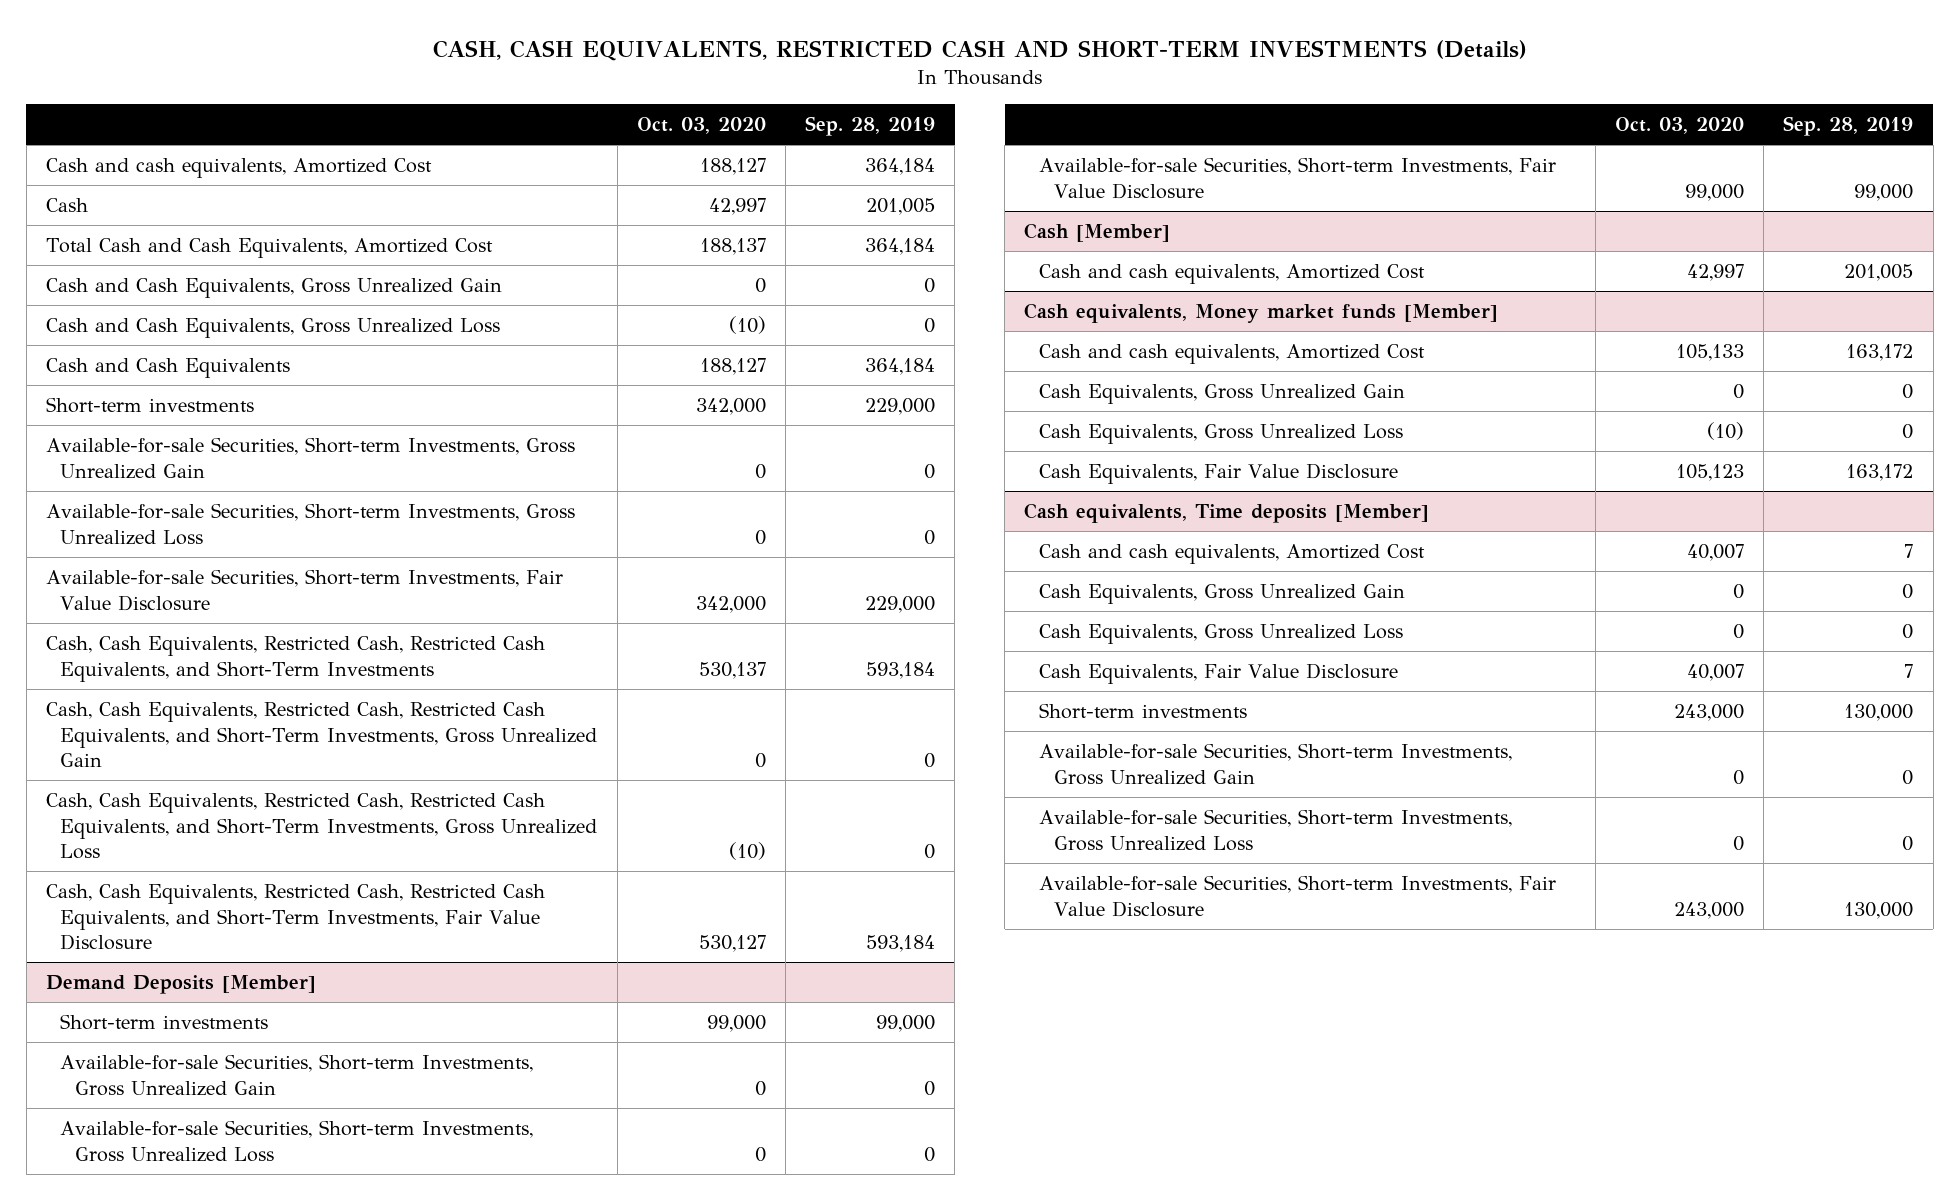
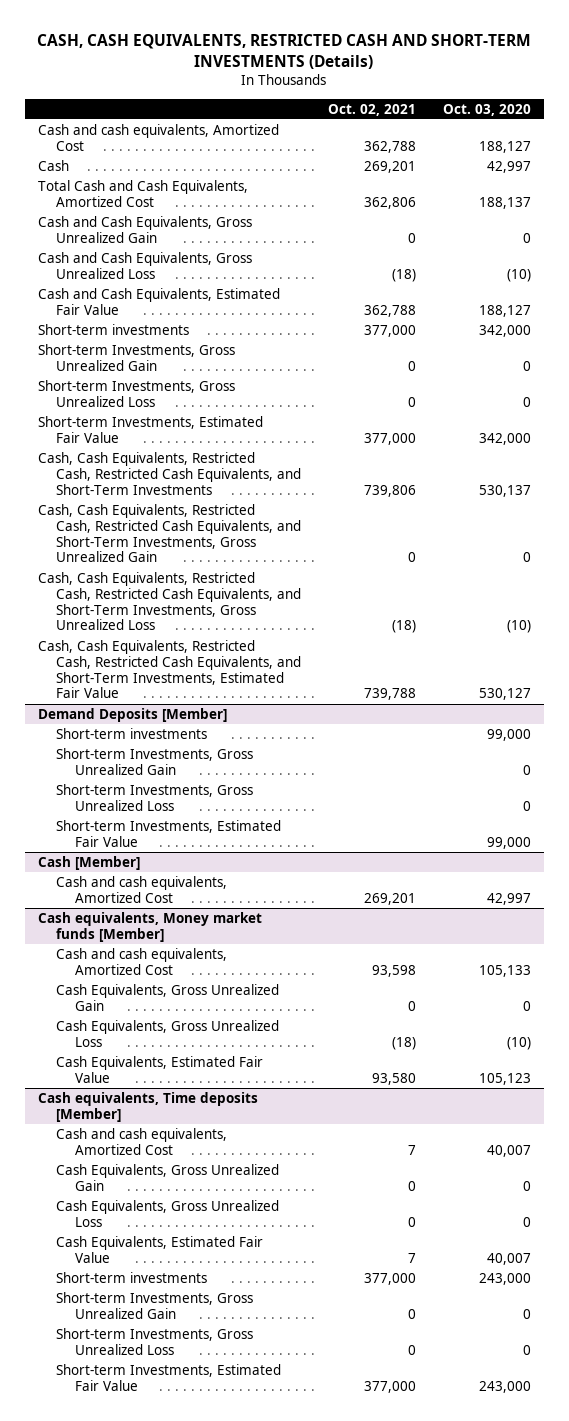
- | Oct. 03, 2020 | Sep. 28, 2019
+ | Oct. 02, 2021 | Oct. 03, 2020
- Cash and Cash Equivalents | 188,127 | 364,184
+ Cash and Cash Equivalents, Estimated Fair Value | 362,788 | 188,127
- Available-for-sale Securities, Short-term Investments, Gross Unrealized Gain | 0 | 0
- Available-for-sale Securities, Short-term Investments, Gross Unrealized Loss | 0 | 0
- Available-for-sale Securities, Short-term Investments, Fair Value Disclosure | 342,000 | 229,000
+ Short-term Investments, Gross Unrealized Gain | 0 | 0
+ Short-term Investments, Gross Unrealized Loss | 0 | 0
+ Short-term Investments, Estimated Fair Value | 377,000 | 342,000
- Cash, Cash Equivalents, Restricted Cash, Restricted Cash Equivalents, and Short-Term Investments, Fair Value Disclosure | 530,127 | 593,184
+ Cash, Cash Equivalents, Restricted Cash, Restricted Cash Equivalents, and Short-Term Investments, Estimated Fair Value | 739,788 | 530,127
@ Demand Deposits [Member]
- Available-for-sale Securities, Short-term Investments, Gross Unrealized Gain | 0 | 0
- Available-for-sale Securities, Short-term Investments, Gross Unrealized Loss | 0 | 0
- Available-for-sale Securities, Short-term Investments, Fair Value Disclosure | 99,000 | 99,000
+ Short-term Investments, Gross Unrealized Gain | | 0
+ Short-term Investments, Gross Unrealized Loss | | 0
+ Short-term Investments, Estimated Fair Value | | 99,000
@ Cash equivalents, Money market funds [Member]
- Cash Equivalents, Fair Value Disclosure | 105,123 | 163,172
+ Cash Equivalents, Estimated Fair Value | 93,580 | 105,123
@ Cash equivalents, Time deposits [Member]
- Cash Equivalents, Fair Value Disclosure | 40,007 | 7
+ Cash Equivalents, Estimated Fair Value | 7 | 40,007
- Available-for-sale Securities, Short-term Investments, Gross Unrealized Gain | 0 | 0
- Available-for-sale Securities, Short-term Investments, Gross Unrealized Loss | 0 | 0
- Available-for-sale Securities, Short-term Investments, Fair Value Disclosure | 243,000 | 130,000
+ Short-term Investments, Gross Unrealized Gain | 0 | 0
+ Short-term Investments, Gross Unrealized Loss | 0 | 0
+ Short-term Investments, Estimated Fair Value | 377,000 | 243,000

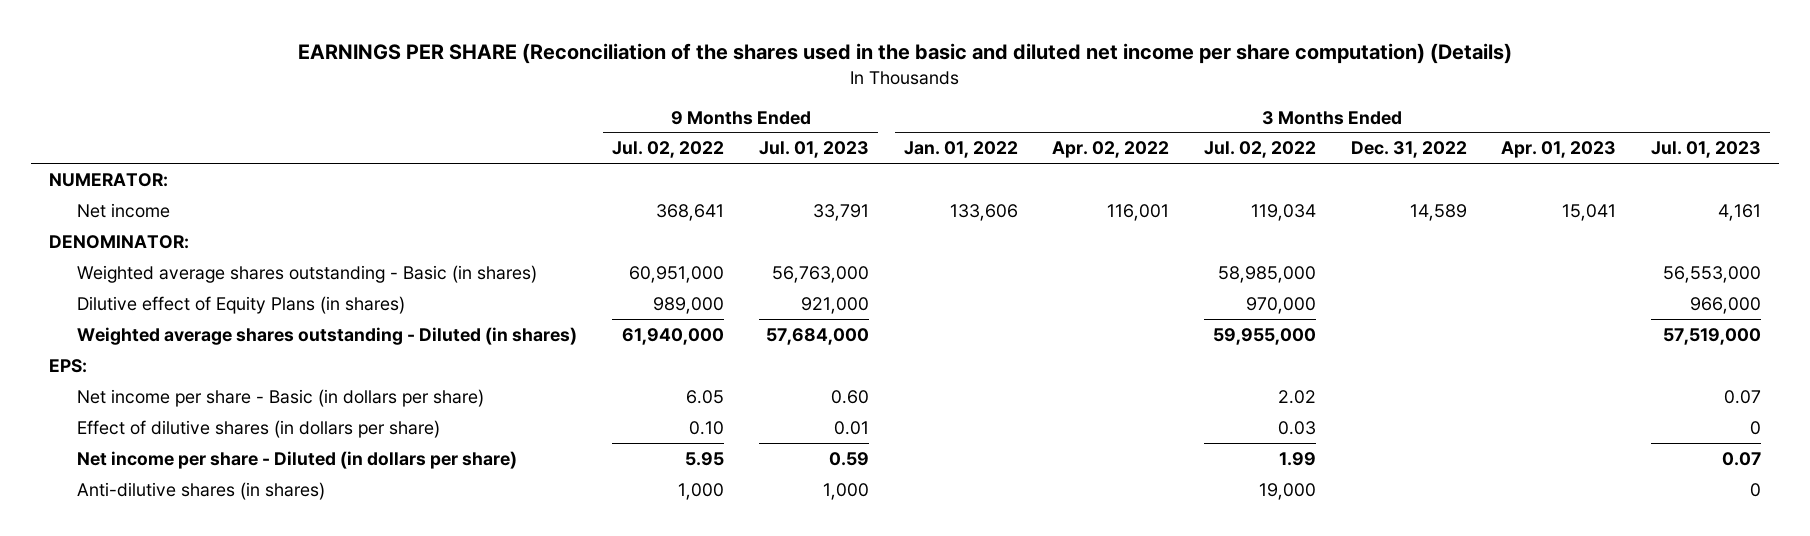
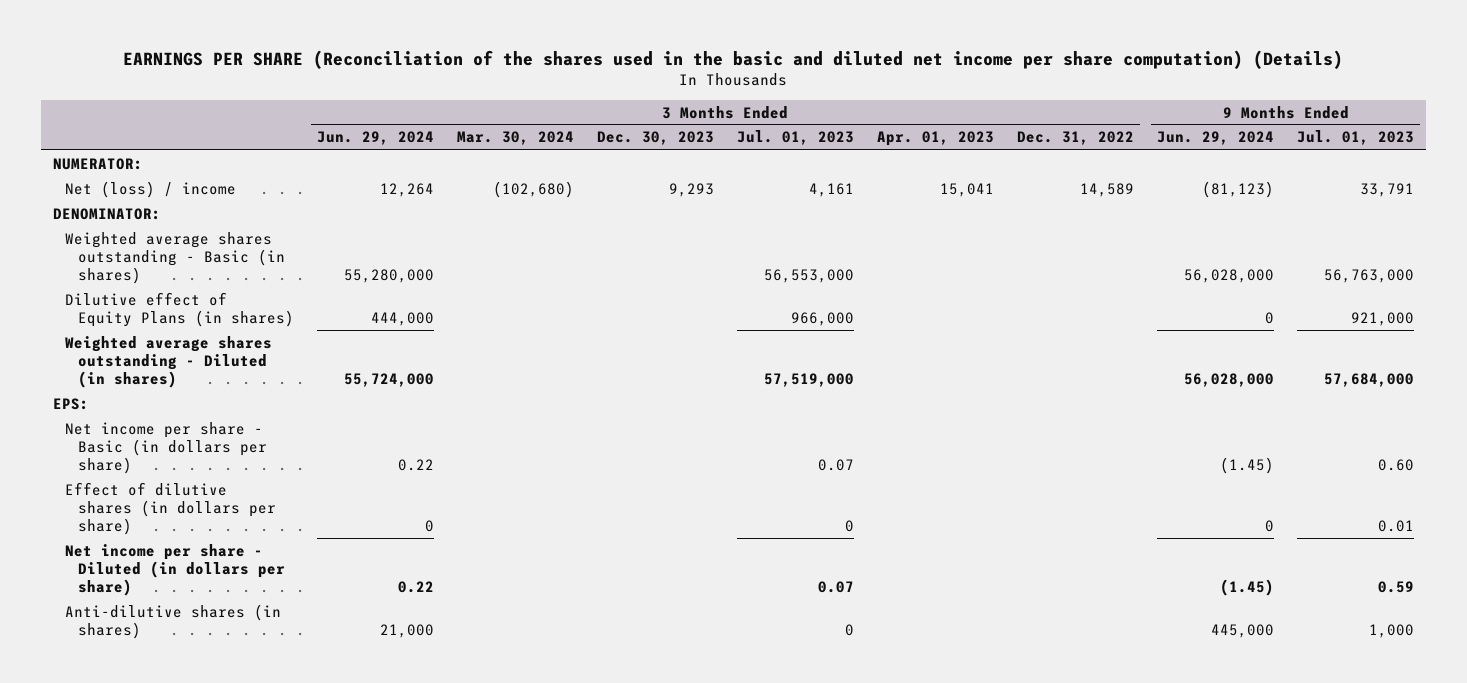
- | 9 Months Ended Jul. 02, 2022 | 9 Months Ended Jul. 01, 2023 | 3 Months Ended Jan. 01, 2022 | 3 Months Ended Apr. 02, 2022 | 3 Months Ended Jul. 02, 2022 | 3 Months Ended Dec. 31, 2022 | 3 Months Ended Apr. 01, 2023 | 3 Months Ended Jul. 01, 2023
+ | 3 Months Ended Jun. 29, 2024 | 3 Months Ended Mar. 30, 2024 | 3 Months Ended Dec. 30, 2023 | 3 Months Ended Jul. 01, 2023 | 3 Months Ended Apr. 01, 2023 | 3 Months Ended Dec. 31, 2022 | 9 Months Ended Jun. 29, 2024 | 9 Months Ended Jul. 01, 2023
- Net income | 368,641 | 33,791 | 133,606 | 116,001 | 119,034 | 14,589 | 15,041 | 4,161
+ Net (loss) / income | 12,264 | (102,680) | 9,293 | 4,161 | 15,041 | 14,589 | (81,123) | 33,791

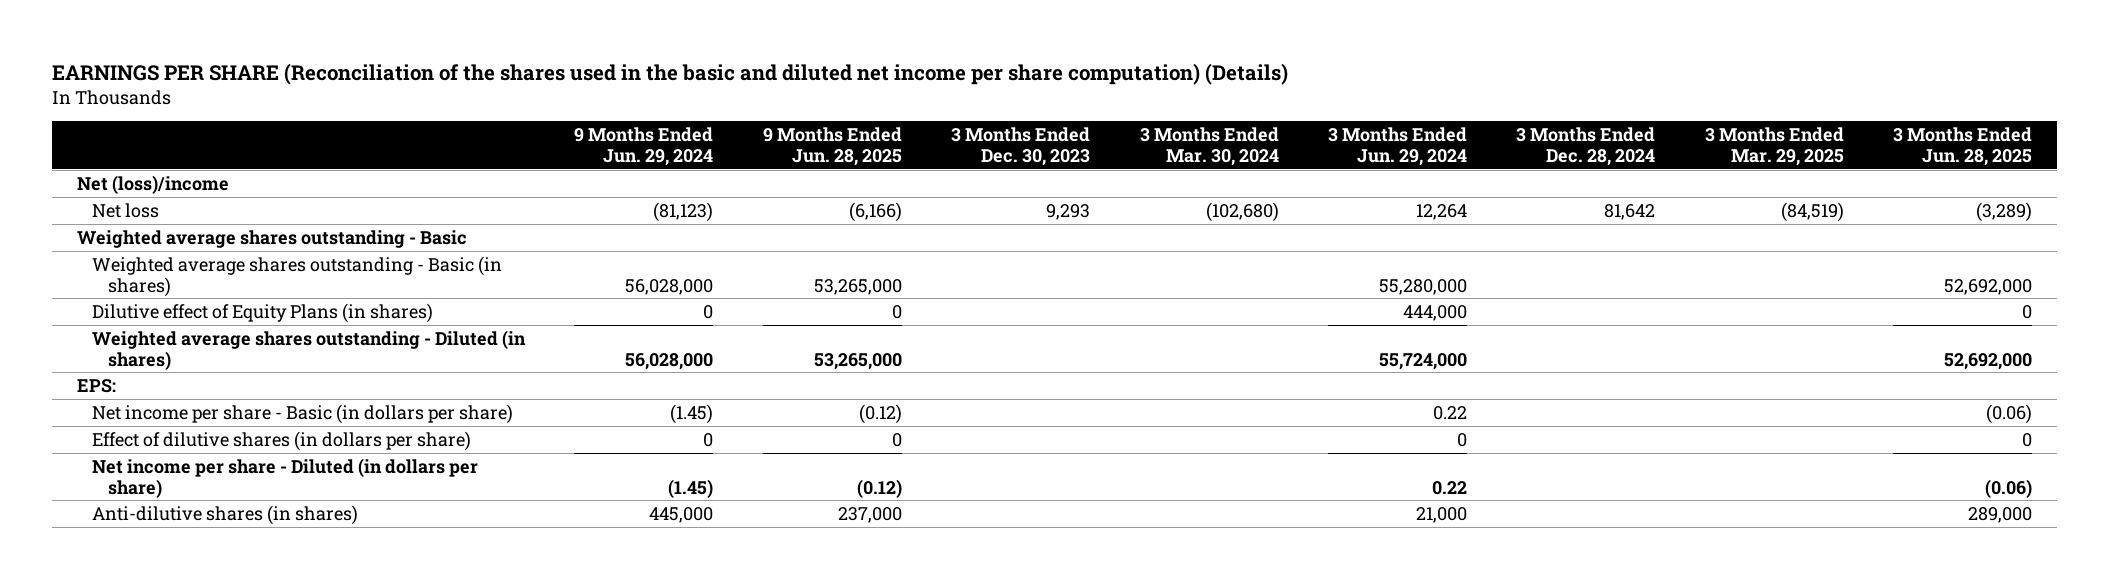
- | 3 Months Ended Jun. 29, 2024 | 3 Months Ended Mar. 30, 2024 | 3 Months Ended Dec. 30, 2023 | 3 Months Ended Jul. 01, 2023 | 3 Months Ended Apr. 01, 2023 | 3 Months Ended Dec. 31, 2022 | 9 Months Ended Jun. 29, 2024 | 9 Months Ended Jul. 01, 2023
+ | 9 Months Ended Jun. 29, 2024 | 9 Months Ended Jun. 28, 2025 | 3 Months Ended Dec. 30, 2023 | 3 Months Ended Mar. 30, 2024 | 3 Months Ended Jun. 29, 2024 | 3 Months Ended Dec. 28, 2024 | 3 Months Ended Mar. 29, 2025 | 3 Months Ended Jun. 28, 2025
- NUMERATOR:
- Net (loss) / income | 12,264 | (102,680) | 9,293 | 4,161 | 15,041 | 14,589 | (81,123) | 33,791
- DENOMINATOR:
+ Net (loss)/income
+ Net loss | (81,123) | (6,166) | 9,293 | (102,680) | 12,264 | 81,642 | (84,519) | (3,289)
+ Weighted average shares outstanding - Basic

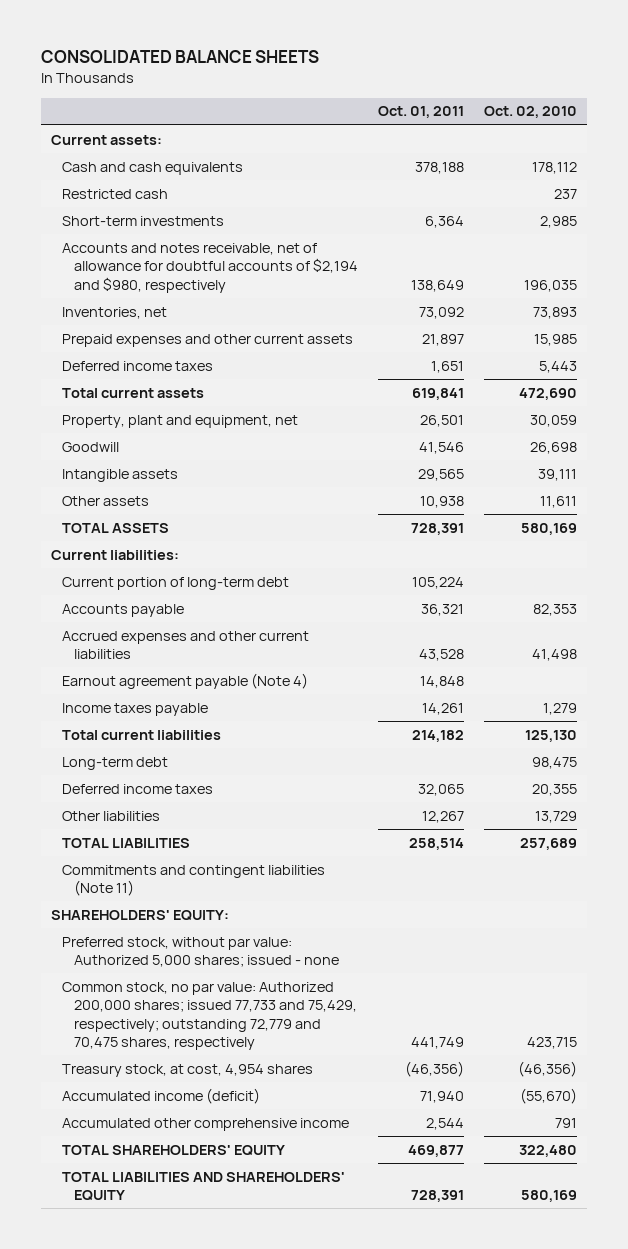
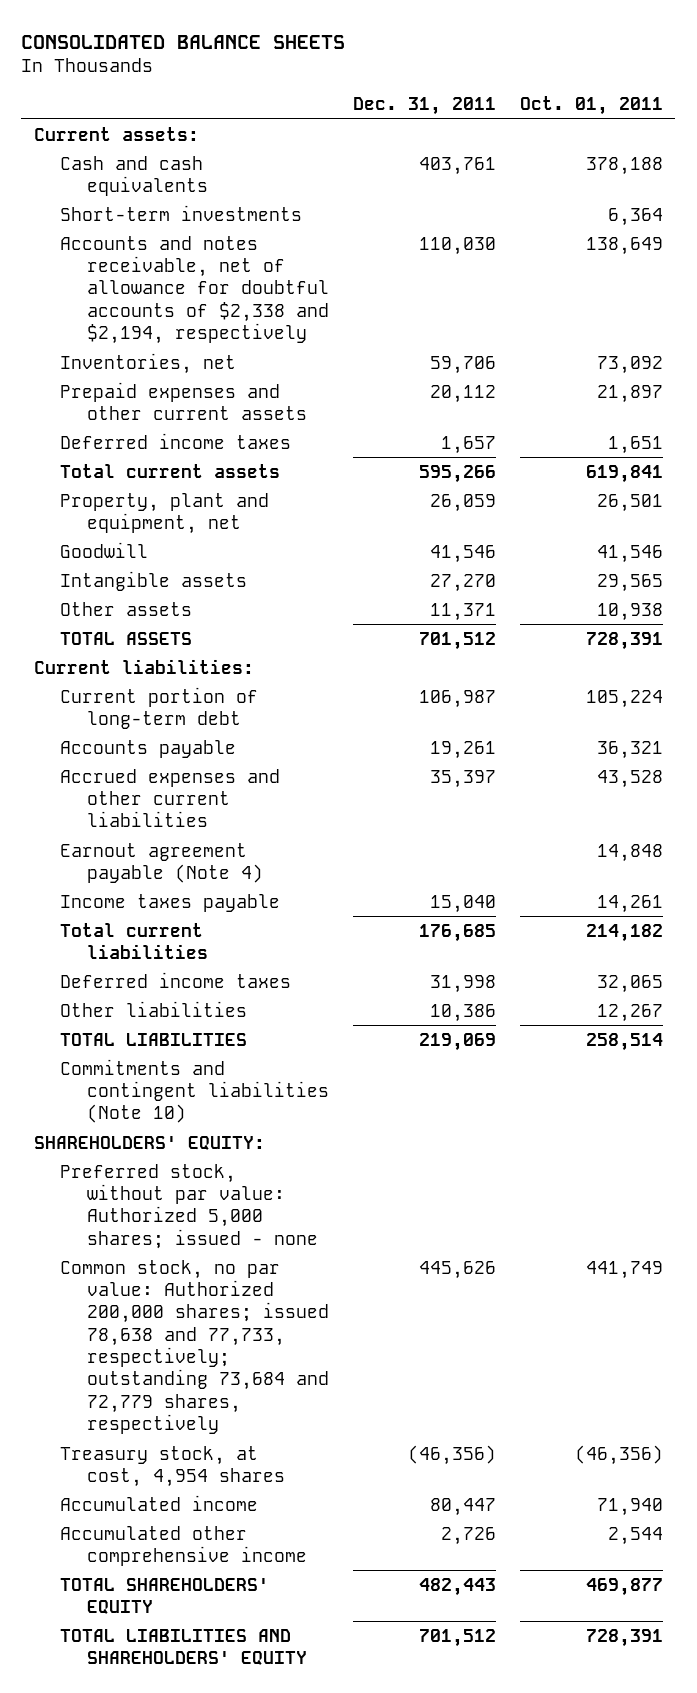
- | Oct. 01, 2011 | Oct. 02, 2010
+ | Dec. 31, 2011 | Oct. 01, 2011
- Restricted cash | | 237
- Accounts and notes receivable, net of allowance for doubtful accounts of $2,194 and $980, respectively | 138,649 | 196,035
+ Accounts and notes receivable, net of allowance for doubtful accounts of $2,338 and $2,194, respectively | 110,030 | 138,649
- Long-term debt | | 98,475
- Commitments and contingent liabilities (Note 11)
+ Commitments and contingent liabilities (Note 10)
- Common stock, no par value: Authorized 200,000 shares; issued 77,733 and 75,429, respectively; outstanding 72,779 and 70,475 shares, respectively | 441,749 | 423,715
+ Common stock, no par value: Authorized 200,000 shares; issued 78,638 and 77,733, respectively; outstanding 73,684 and 72,779 shares, respectively | 445,626 | 441,749
- Accumulated income (deficit) | 71,940 | (55,670)
+ Accumulated income | 80,447 | 71,940

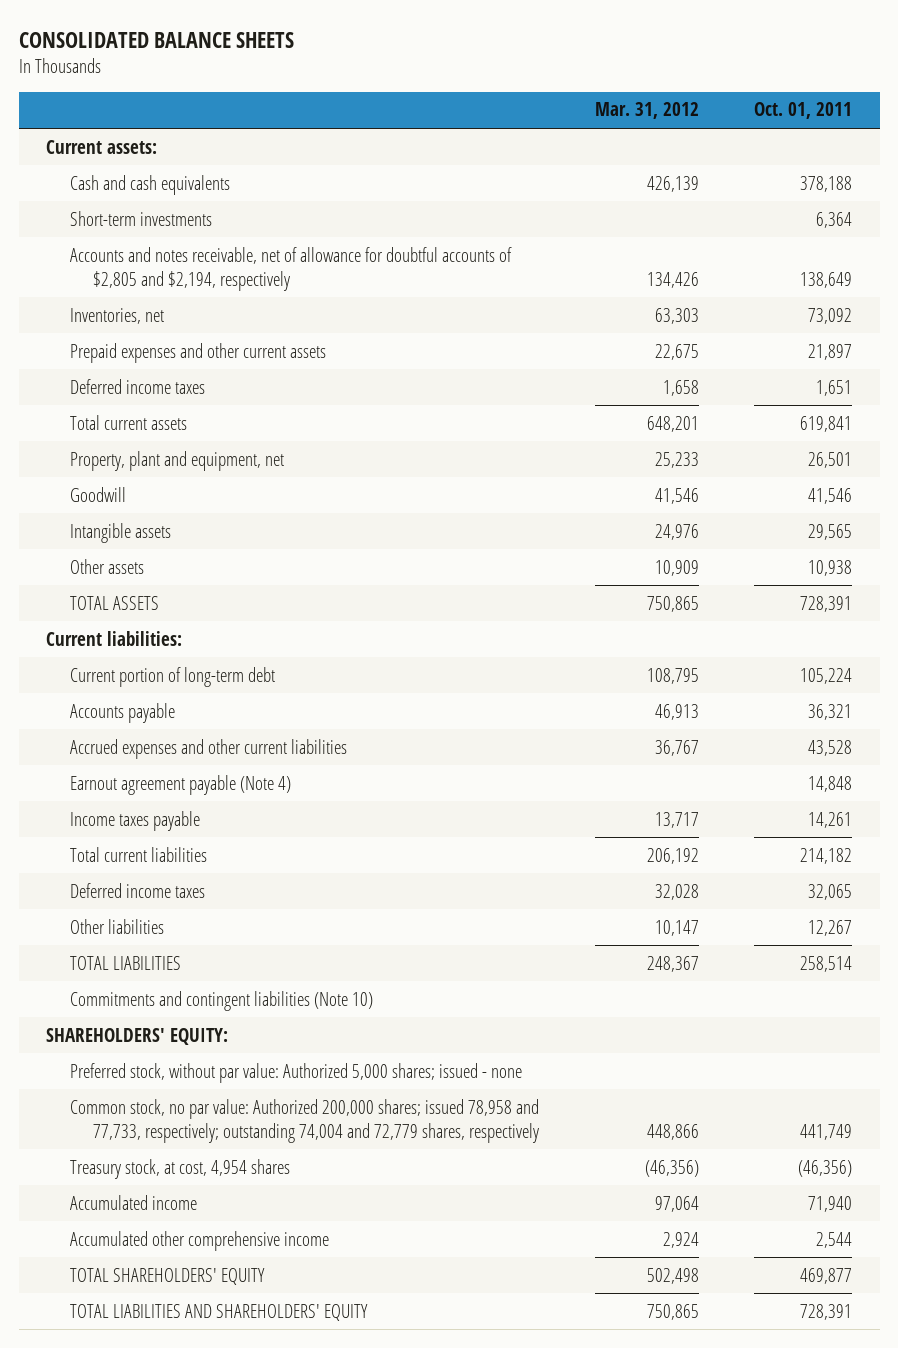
- | Dec. 31, 2011 | Oct. 01, 2011
+ | Mar. 31, 2012 | Oct. 01, 2011
- Accounts and notes receivable, net of allowance for doubtful accounts of $2,338 and $2,194, respectively | 110,030 | 138,649
+ Accounts and notes receivable, net of allowance for doubtful accounts of $2,805 and $2,194, respectively | 134,426 | 138,649
- Common stock, no par value: Authorized 200,000 shares; issued 78,638 and 77,733, respectively; outstanding 73,684 and 72,779 shares, respectively | 445,626 | 441,749
+ Common stock, no par value: Authorized 200,000 shares; issued 78,958 and 77,733, respectively; outstanding 74,004 and 72,779 shares, respectively | 448,866 | 441,749

